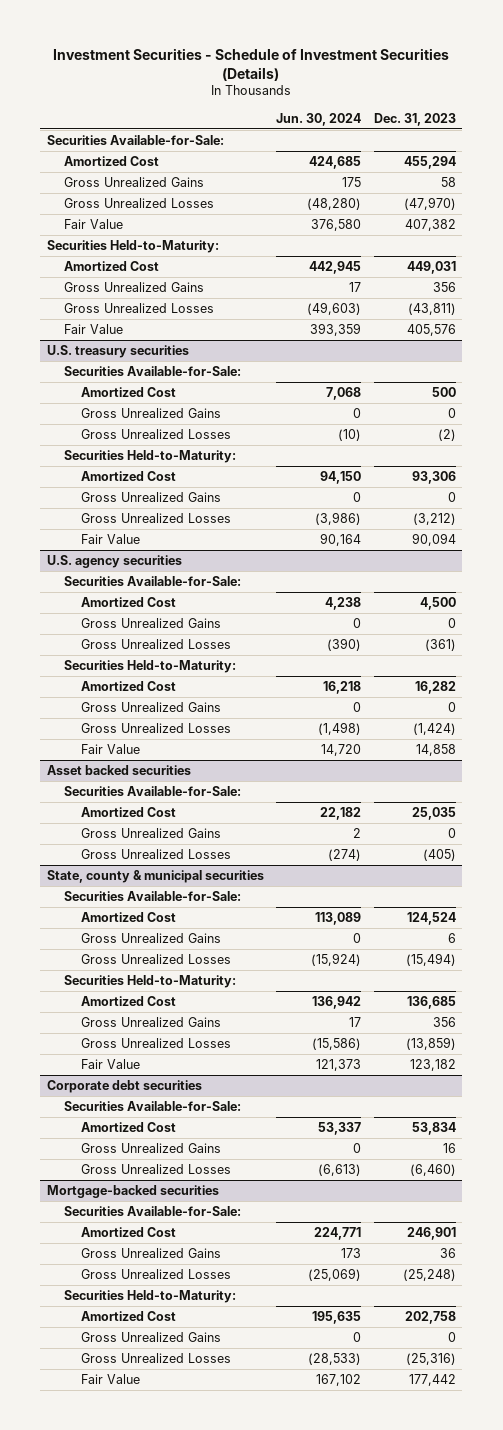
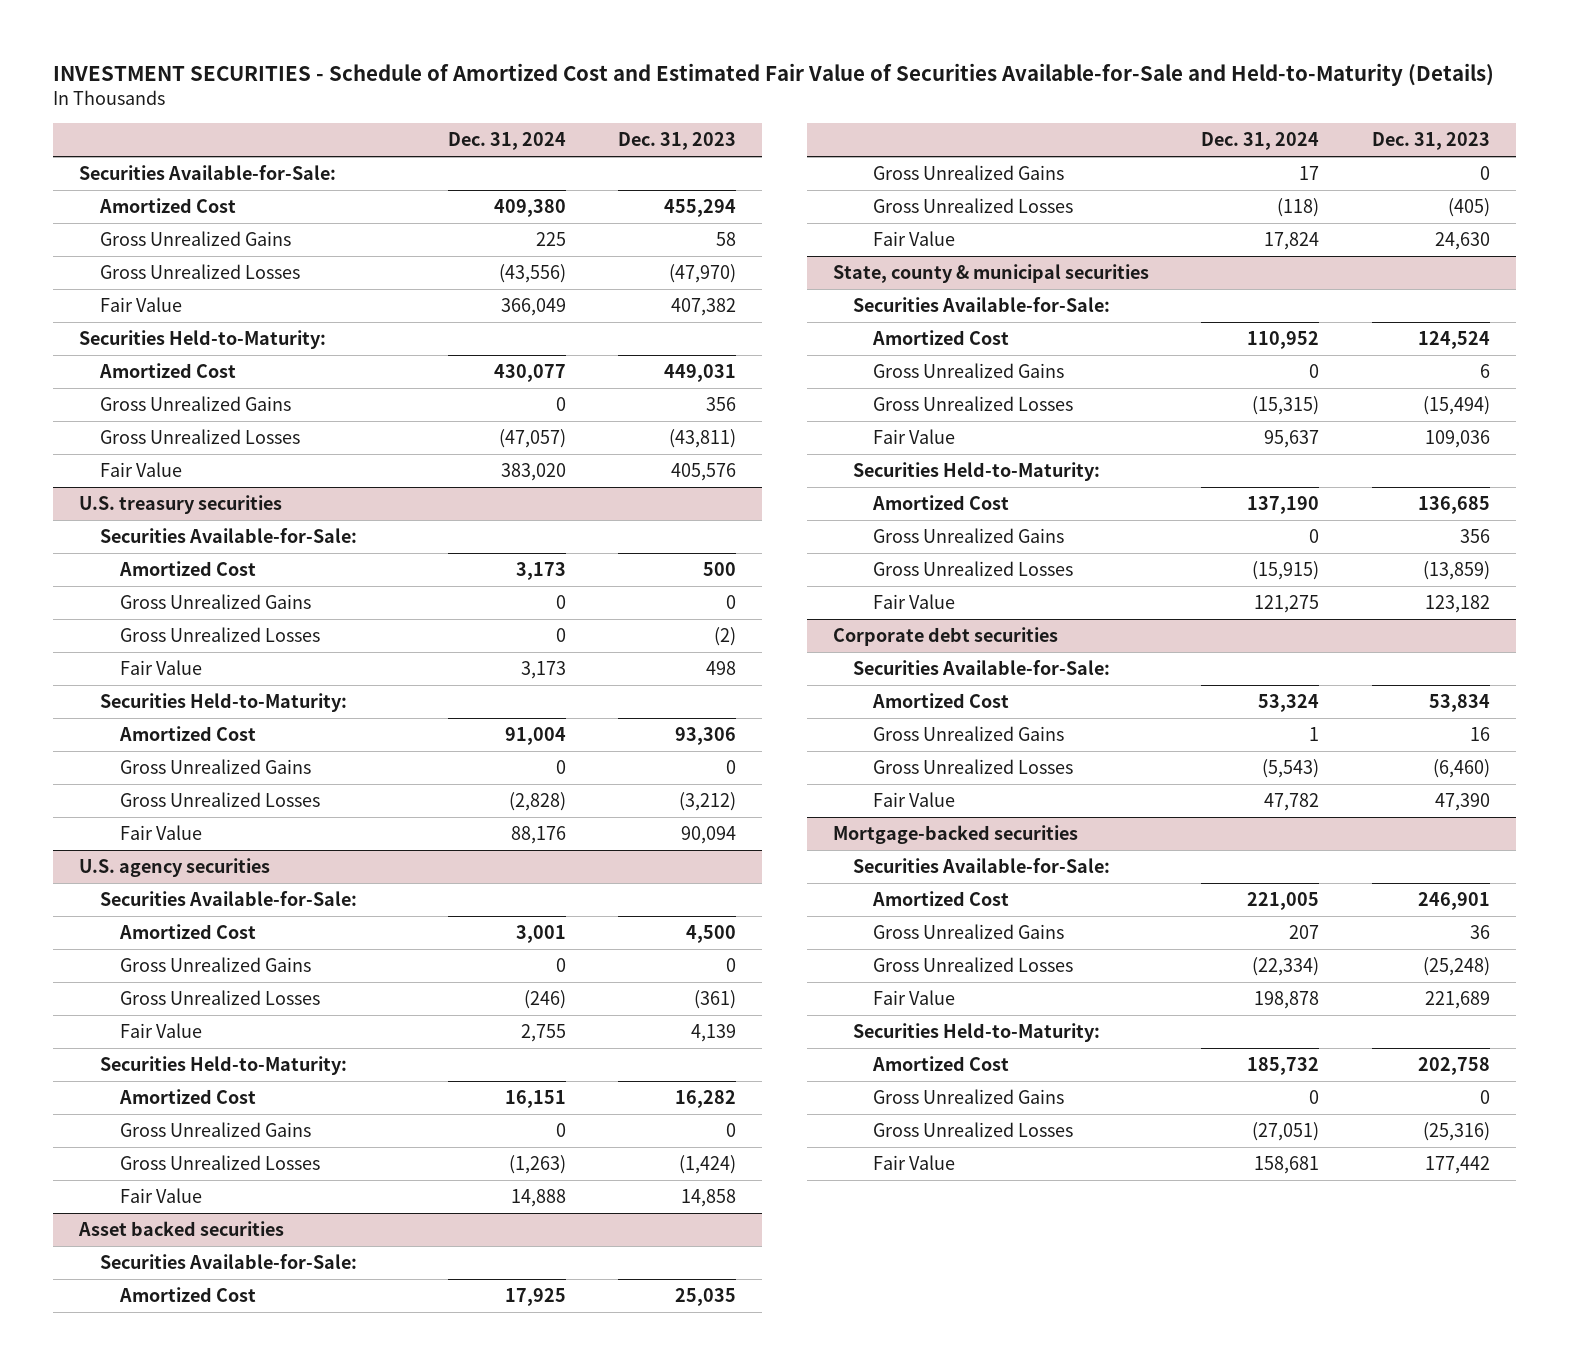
- Investment Securities - Schedule of Investment Securities (Details)
+ INVESTMENT SECURITIES - Schedule of Amortized Cost and Estimated Fair Value of Securities Available-for-Sale and Held-to-Maturity (Details)
- | Jun. 30, 2024 | Dec. 31, 2023
+ | Dec. 31, 2024 | Dec. 31, 2023
@ U.S. treasury securities
+ Fair Value | 3,173 | 498
@ U.S. agency securities
+ Fair Value | 2,755 | 4,139
@ Asset backed securities
+ Fair Value | 17,824 | 24,630
@ State, county & municipal securities
+ Fair Value | 95,637 | 109,036
@ Corporate debt securities
+ Fair Value | 47,782 | 47,390
@ Mortgage-backed securities
+ Fair Value | 198,878 | 221,689

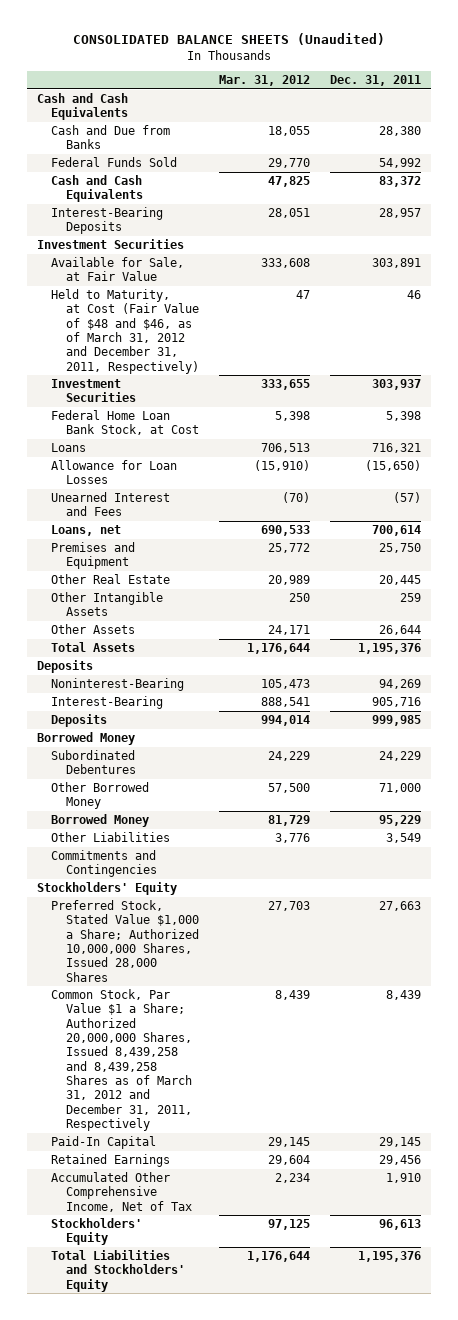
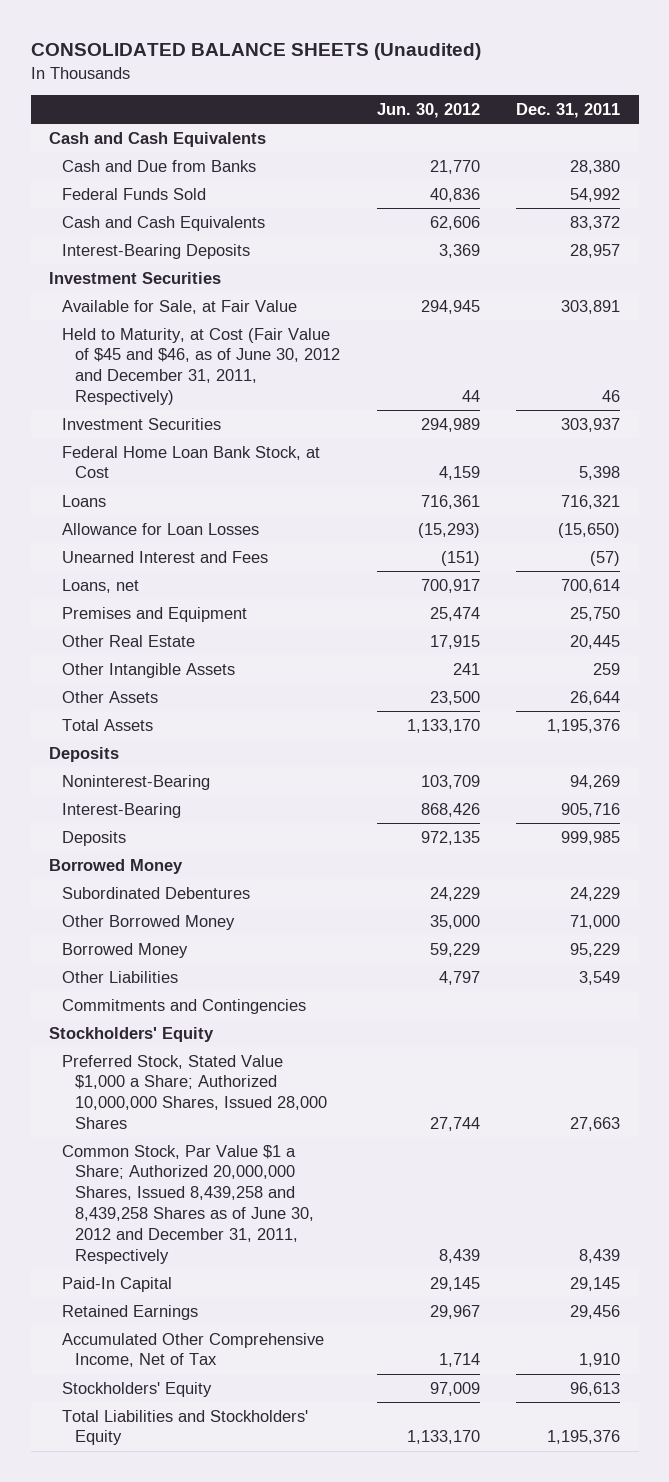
- | Mar. 31, 2012 | Dec. 31, 2011
+ | Jun. 30, 2012 | Dec. 31, 2011
- Held to Maturity, at Cost (Fair Value of $48 and $46, as of March 31, 2012 and December 31, 2011, Respectively) | 47 | 46
+ Held to Maturity, at Cost (Fair Value of $45 and $46, as of June 30, 2012 and December 31, 2011, Respectively) | 44 | 46
- Common Stock, Par Value $1 a Share; Authorized 20,000,000 Shares, Issued 8,439,258 and 8,439,258 Shares as of March 31, 2012 and December 31, 2011, Respectively | 8,439 | 8,439
+ Common Stock, Par Value $1 a Share; Authorized 20,000,000 Shares, Issued 8,439,258 and 8,439,258 Shares as of June 30, 2012 and December 31, 2011, Respectively | 8,439 | 8,439

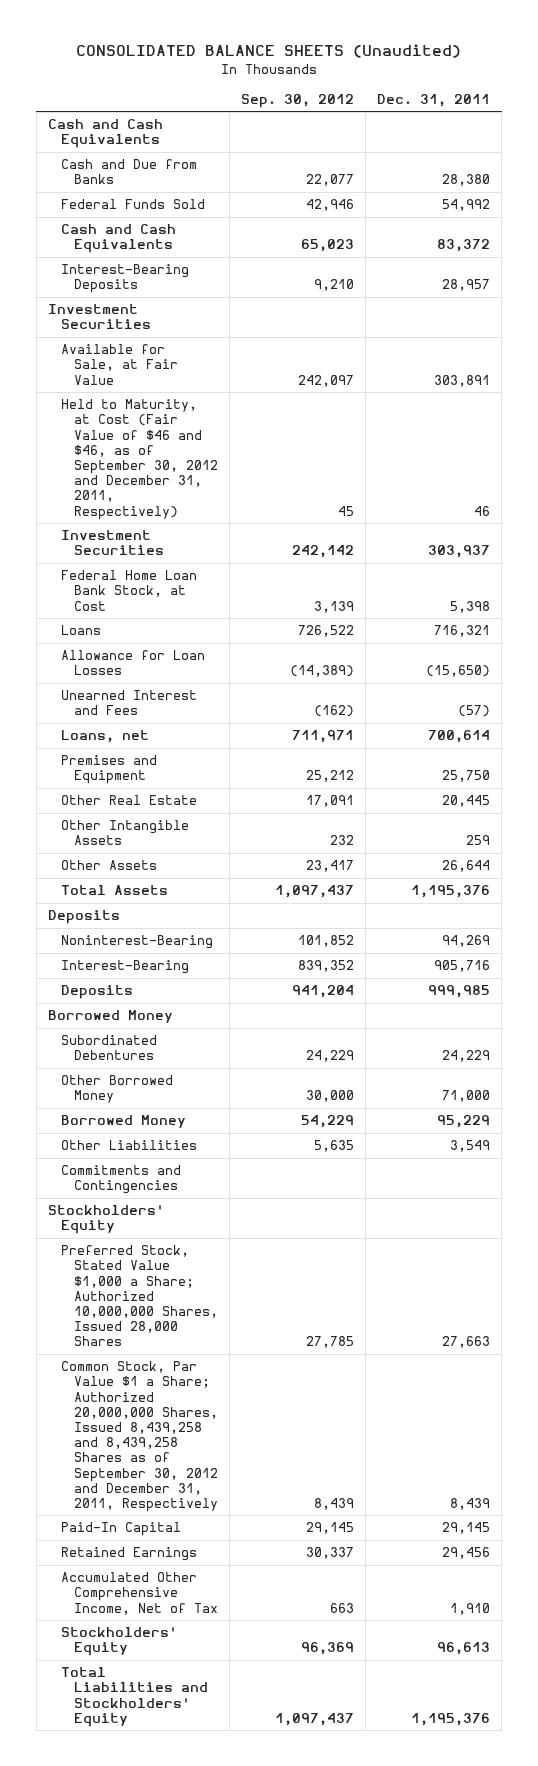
- | Jun. 30, 2012 | Dec. 31, 2011
+ | Sep. 30, 2012 | Dec. 31, 2011
- Held to Maturity, at Cost (Fair Value of $45 and $46, as of June 30, 2012 and December 31, 2011, Respectively) | 44 | 46
+ Held to Maturity, at Cost (Fair Value of $46 and $46, as of September 30, 2012 and December 31, 2011, Respectively) | 45 | 46
- Common Stock, Par Value $1 a Share; Authorized 20,000,000 Shares, Issued 8,439,258 and 8,439,258 Shares as of June 30, 2012 and December 31, 2011, Respectively | 8,439 | 8,439
+ Common Stock, Par Value $1 a Share; Authorized 20,000,000 Shares, Issued 8,439,258 and 8,439,258 Shares as of September 30, 2012 and December 31, 2011, Respectively | 8,439 | 8,439

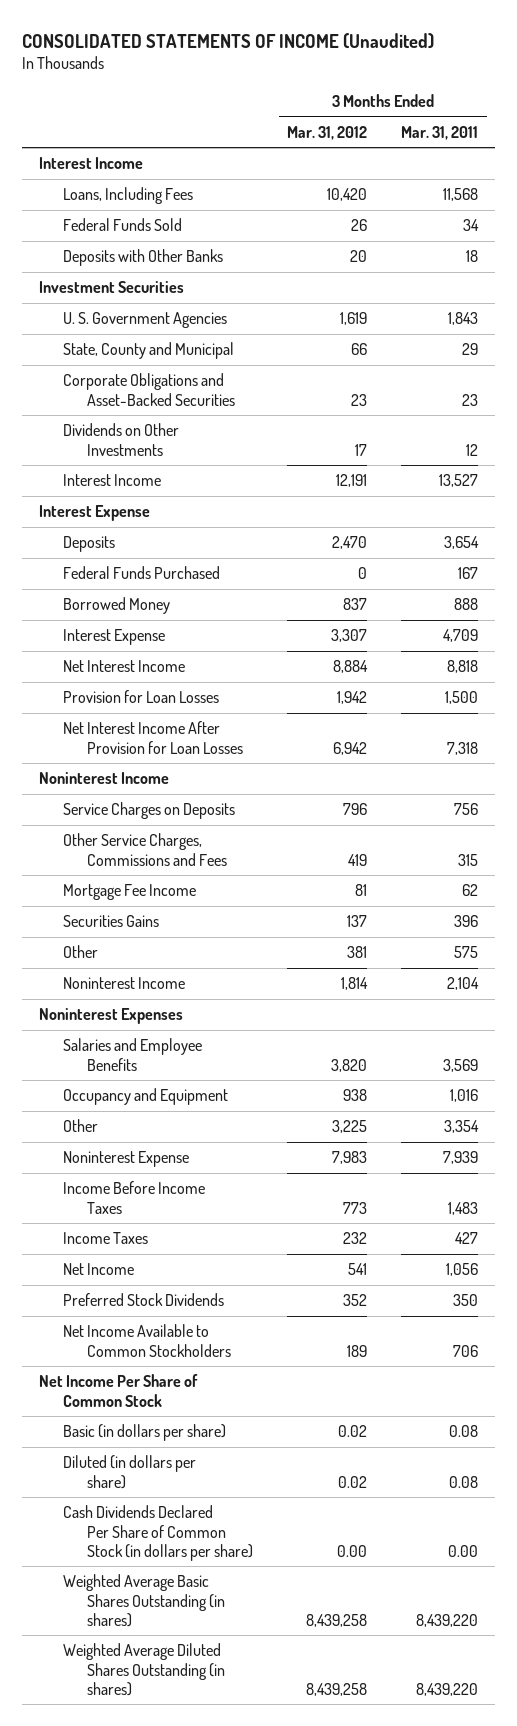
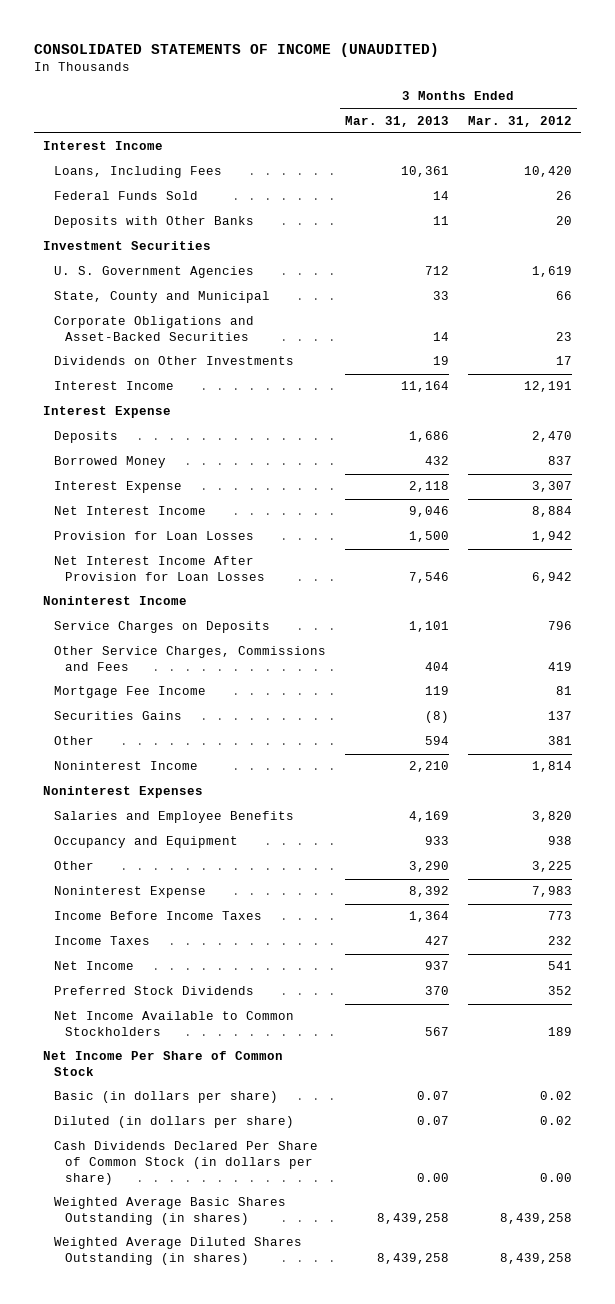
- CONSOLIDATED STATEMENTS OF INCOME (Unaudited)
+ CONSOLIDATED STATEMENTS OF INCOME (UNAUDITED)
- | 3 Months Ended Mar. 31, 2012 | 3 Months Ended Mar. 31, 2011
+ | 3 Months Ended Mar. 31, 2013 | 3 Months Ended Mar. 31, 2012
- Federal Funds Purchased | 0 | 167

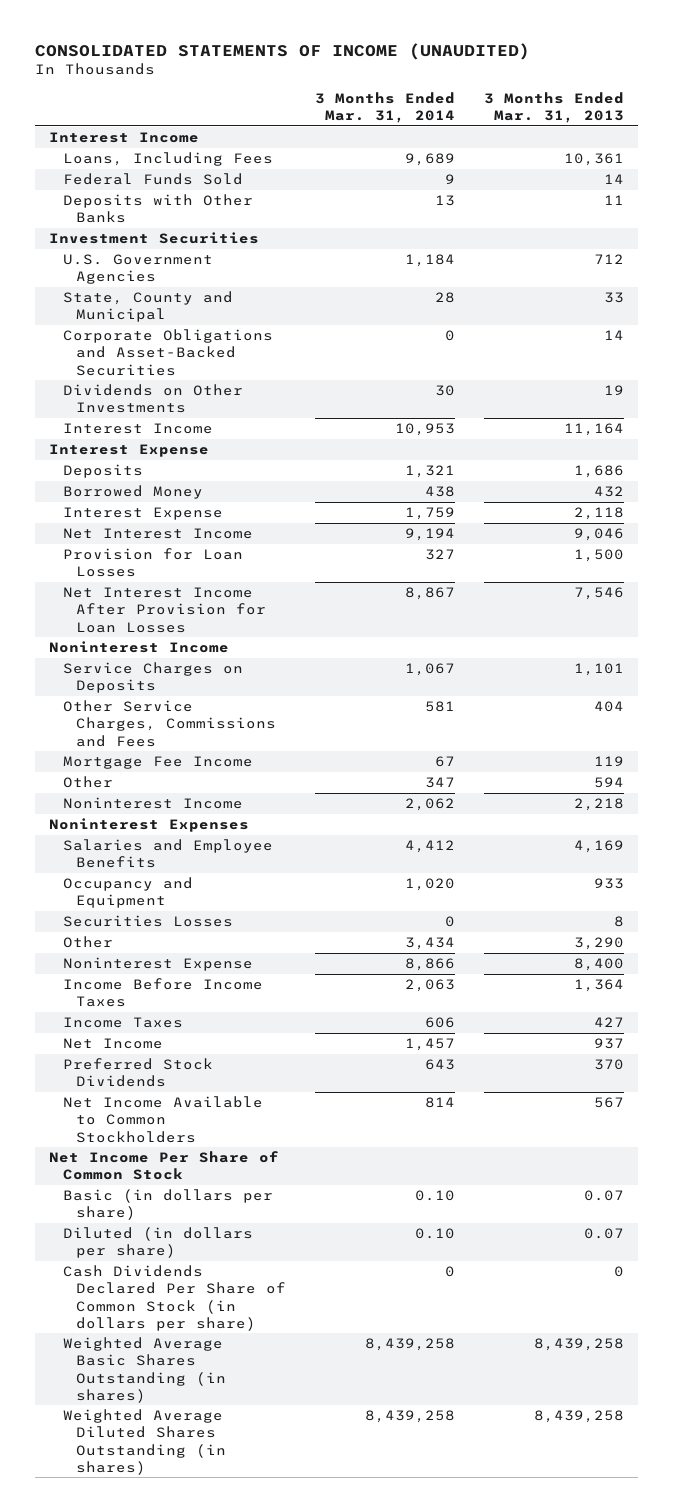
- | 3 Months Ended Mar. 31, 2013 | 3 Months Ended Mar. 31, 2012
+ | 3 Months Ended Mar. 31, 2014 | 3 Months Ended Mar. 31, 2013
- U. S. Government Agencies | 712 | 1,619
+ U.S. Government Agencies | 1,184 | 712
- Securities Gains | (8) | 137
- Noninterest Income | 2,210 | 1,814
+ Noninterest Income | 2,062 | 2,218
+ Securities Losses | 0 | 8
- Noninterest Expense | 8,392 | 7,983
+ Noninterest Expense | 8,866 | 8,400
- Cash Dividends Declared Per Share of Common Stock (in dollars per share) | 0.00 | 0.00
+ Cash Dividends Declared Per Share of Common Stock (in dollars per share) | 0 | 0

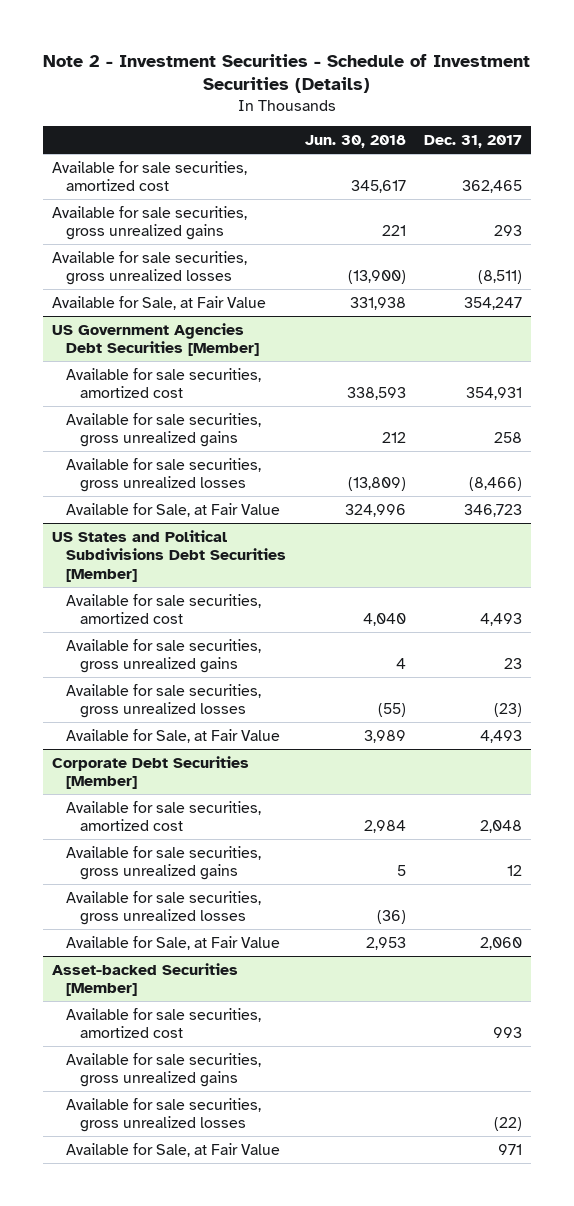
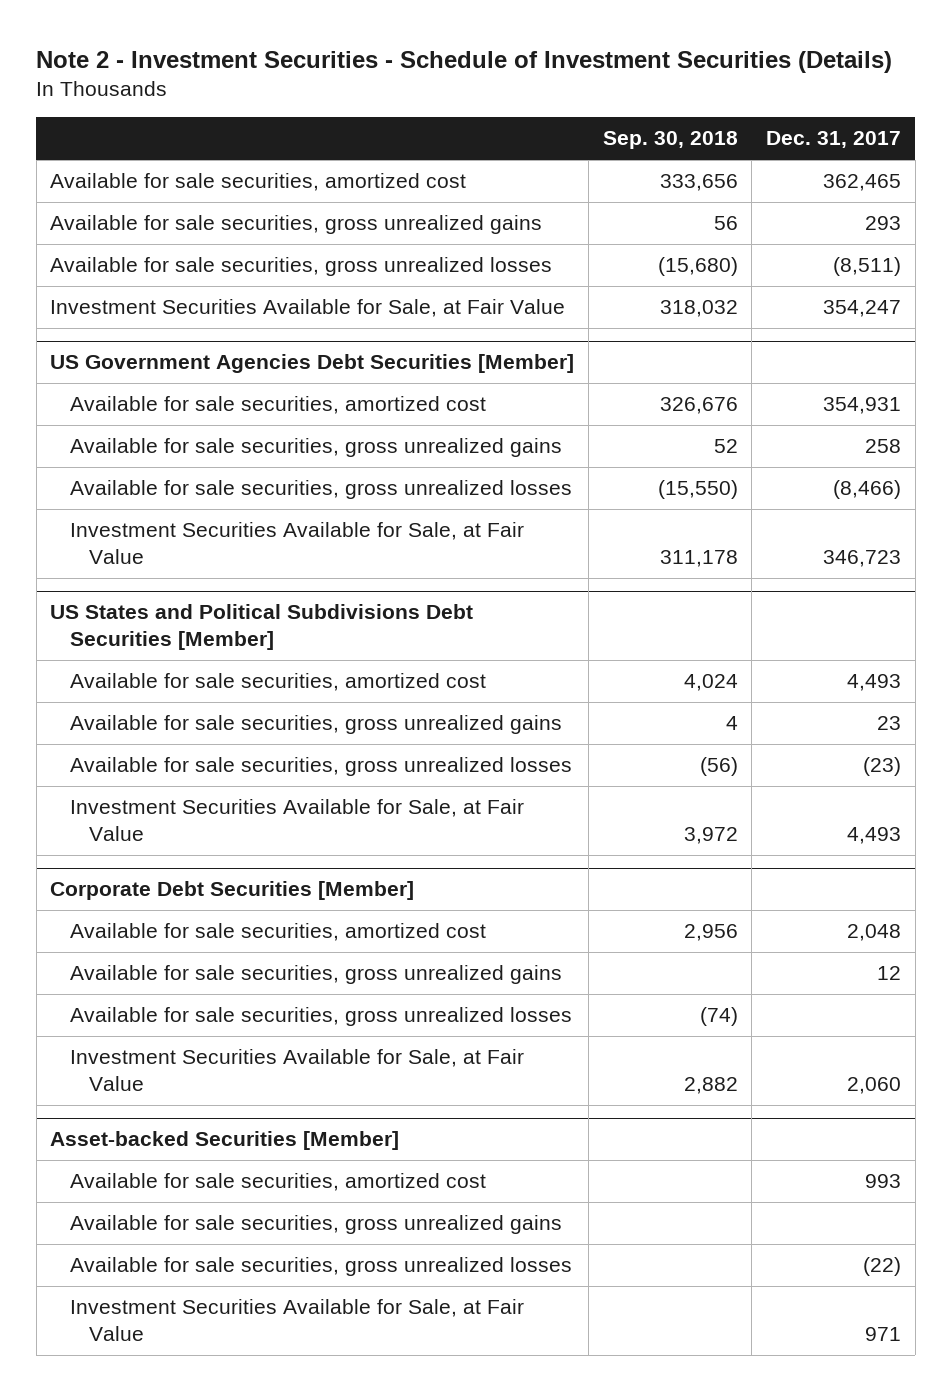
- | Jun. 30, 2018 | Dec. 31, 2017
+ | Sep. 30, 2018 | Dec. 31, 2017
- Available for Sale, at Fair Value | 331,938 | 354,247
+ Investment Securities Available for Sale, at Fair Value | 318,032 | 354,247
@ US Government Agencies Debt Securities [Member]
- Available for Sale, at Fair Value | 324,996 | 346,723
+ Investment Securities Available for Sale, at Fair Value | 311,178 | 346,723
@ US States and Political Subdivisions Debt Securities [Member]
- Available for Sale, at Fair Value | 3,989 | 4,493
+ Investment Securities Available for Sale, at Fair Value | 3,972 | 4,493
@ Corporate Debt Securities [Member]
- Available for Sale, at Fair Value | 2,953 | 2,060
+ Investment Securities Available for Sale, at Fair Value | 2,882 | 2,060
@ Asset-backed Securities [Member]
- Available for Sale, at Fair Value | | 971
+ Investment Securities Available for Sale, at Fair Value | | 971

